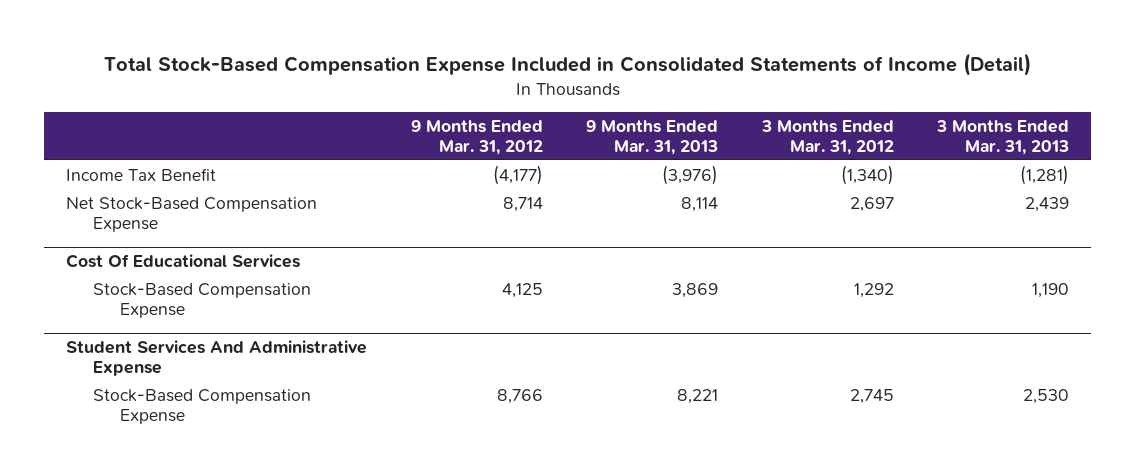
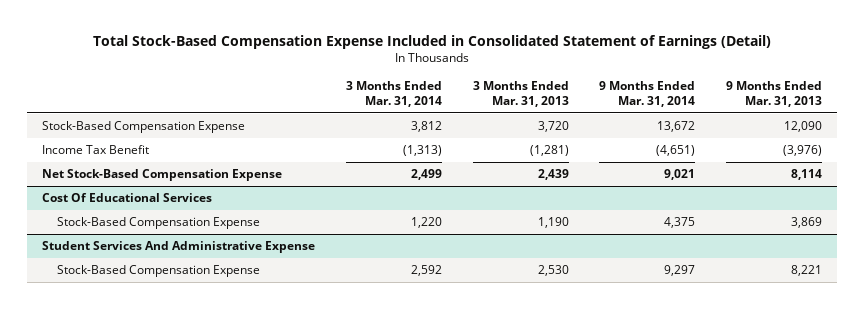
- Total Stock-Based Compensation Expense Included in Consolidated Statements of Income (Detail)
+ Total Stock-Based Compensation Expense Included in Consolidated Statement of Earnings (Detail)
- | 9 Months Ended Mar. 31, 2012 | 9 Months Ended Mar. 31, 2013 | 3 Months Ended Mar. 31, 2012 | 3 Months Ended Mar. 31, 2013
+ | 3 Months Ended Mar. 31, 2014 | 3 Months Ended Mar. 31, 2013 | 9 Months Ended Mar. 31, 2014 | 9 Months Ended Mar. 31, 2013
+ Stock-Based Compensation Expense | 3,812 | 3,720 | 13,672 | 12,090

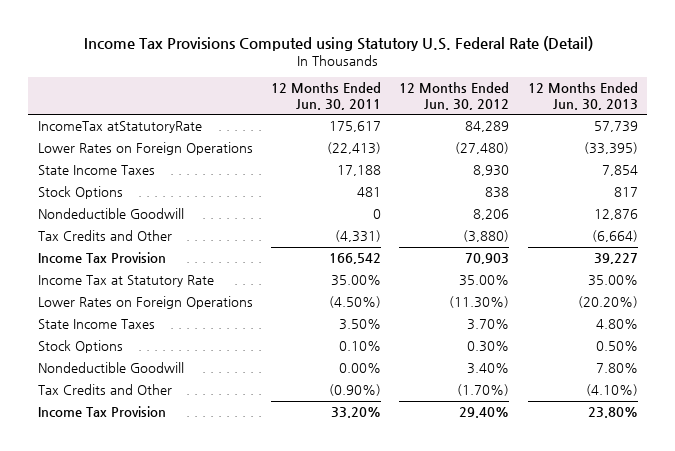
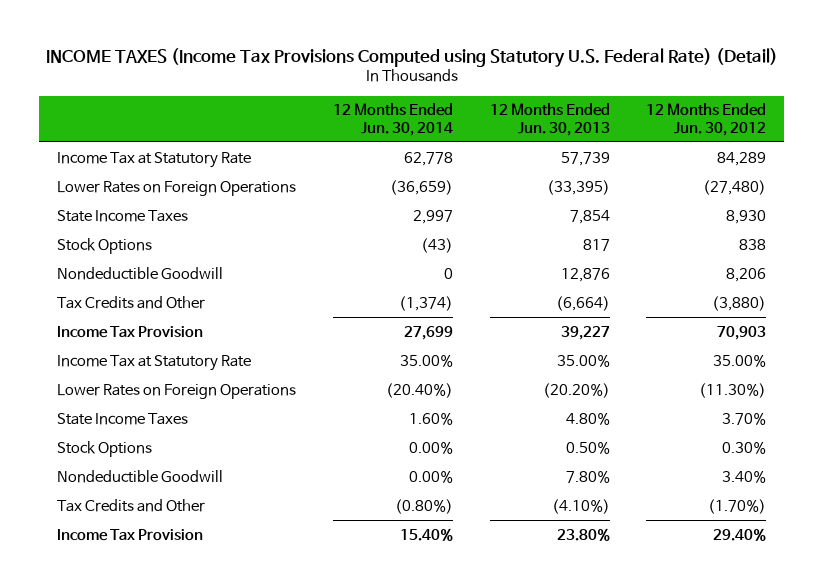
- Income Tax Provisions Computed using Statutory U.S. Federal Rate (Detail)
+ INCOME TAXES (Income Tax Provisions Computed using Statutory U.S. Federal Rate) (Detail)
- | 12 Months Ended Jun. 30, 2011 | 12 Months Ended Jun. 30, 2012 | 12 Months Ended Jun. 30, 2013
+ | 12 Months Ended Jun. 30, 2014 | 12 Months Ended Jun. 30, 2013 | 12 Months Ended Jun. 30, 2012
- IncomeTax atStatutoryRate | 175,617 | 84,289 | 57,739
+ Income Tax at Statutory Rate | 62,778 | 57,739 | 84,289

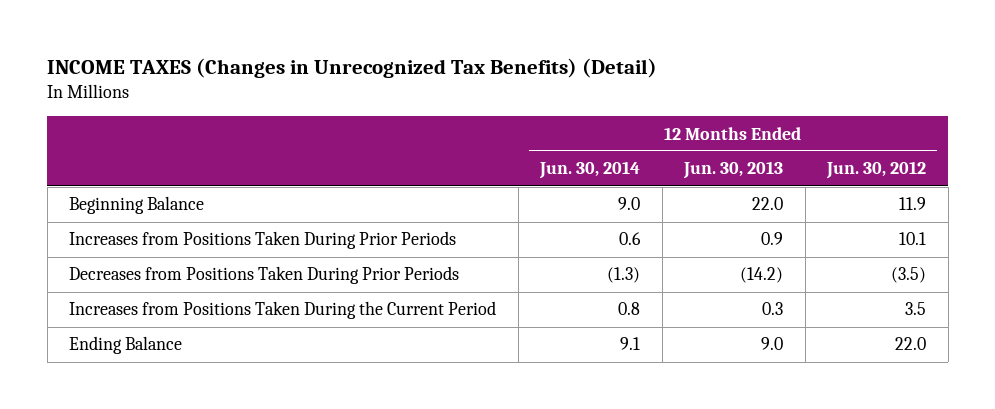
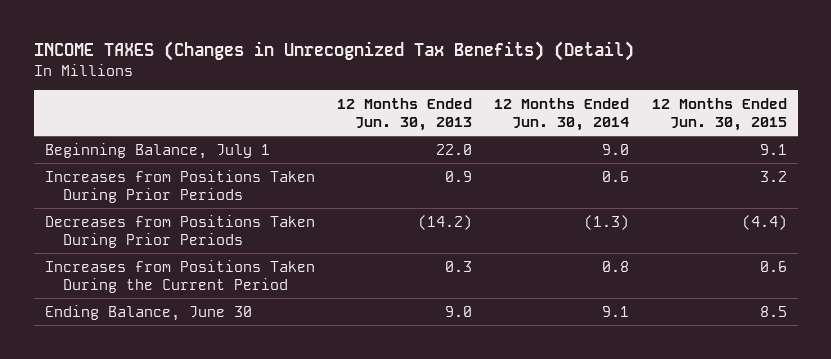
- | 12 Months Ended Jun. 30, 2014 | 12 Months Ended Jun. 30, 2013 | 12 Months Ended Jun. 30, 2012
+ | 12 Months Ended Jun. 30, 2013 | 12 Months Ended Jun. 30, 2014 | 12 Months Ended Jun. 30, 2015
- Beginning Balance | 9.0 | 22.0 | 11.9
+ Beginning Balance, July 1 | 22.0 | 9.0 | 9.1
- Ending Balance | 9.1 | 9.0 | 22.0
+ Ending Balance, June 30 | 9.0 | 9.1 | 8.5

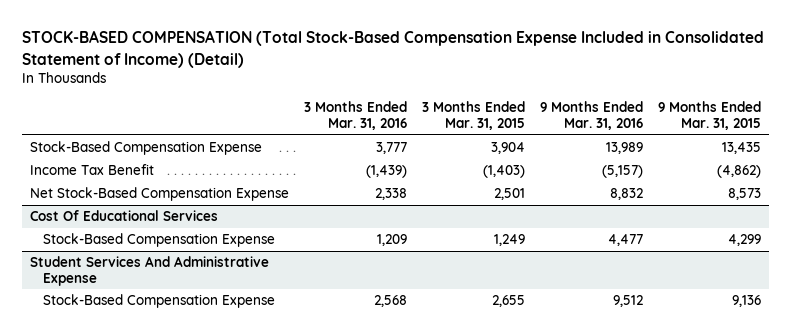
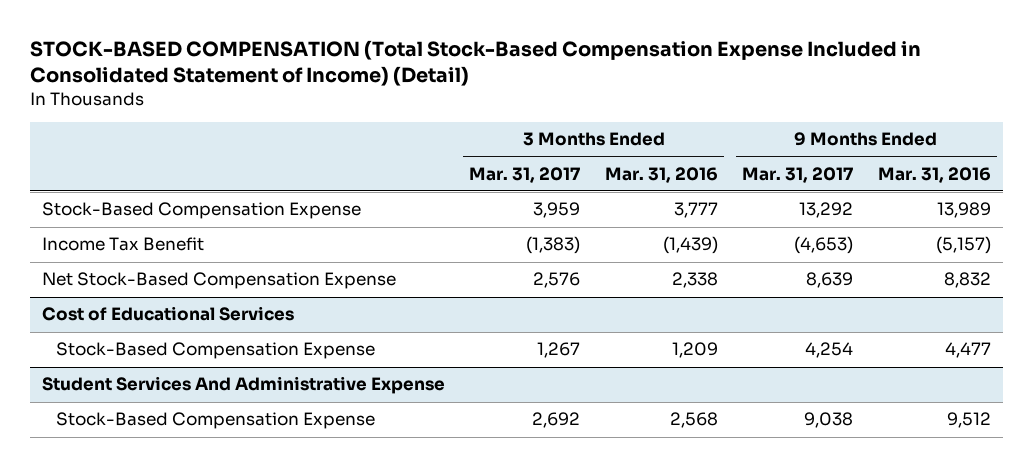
- | 3 Months Ended Mar. 31, 2016 | 3 Months Ended Mar. 31, 2015 | 9 Months Ended Mar. 31, 2016 | 9 Months Ended Mar. 31, 2015
+ | 3 Months Ended Mar. 31, 2017 | 3 Months Ended Mar. 31, 2016 | 9 Months Ended Mar. 31, 2017 | 9 Months Ended Mar. 31, 2016
- Cost Of Educational Services
+ Cost of Educational Services

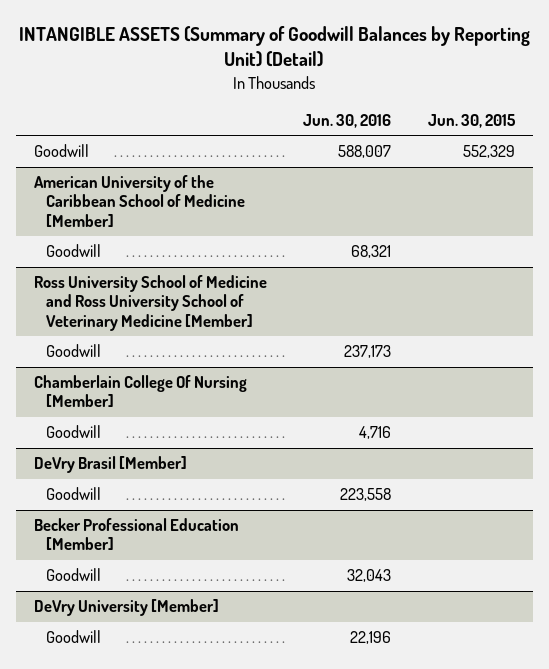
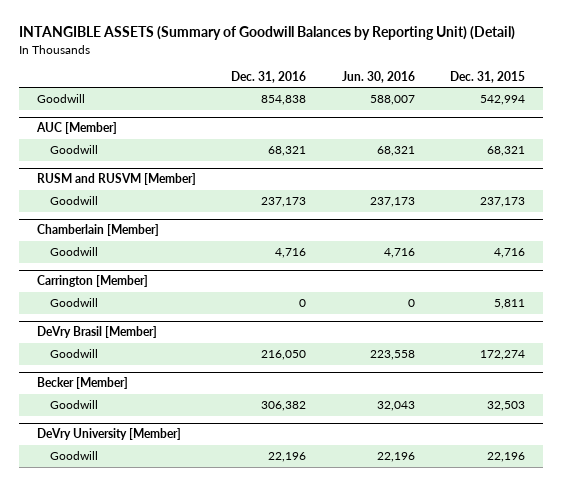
- | Jun. 30, 2016 | Jun. 30, 2015
+ | Dec. 31, 2016 | Jun. 30, 2016 | Dec. 31, 2015
- American University of the Caribbean School of Medicine [Member]
+ AUC [Member]
- Ross University School of Medicine and Ross University School of Veterinary Medicine [Member]
+ RUSM and RUSVM [Member]
- Chamberlain College Of Nursing [Member]
+ Chamberlain [Member]
+ Carrington [Member]
+ Goodwill | 0 | 0 | 5,811
- Becker Professional Education [Member]
+ Becker [Member]

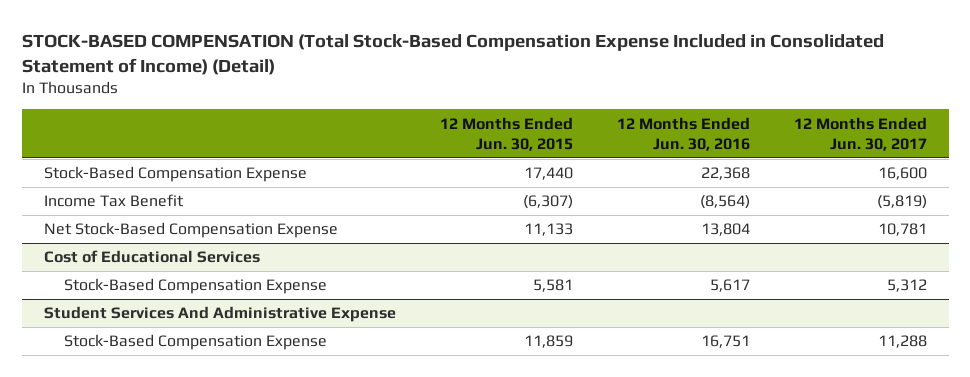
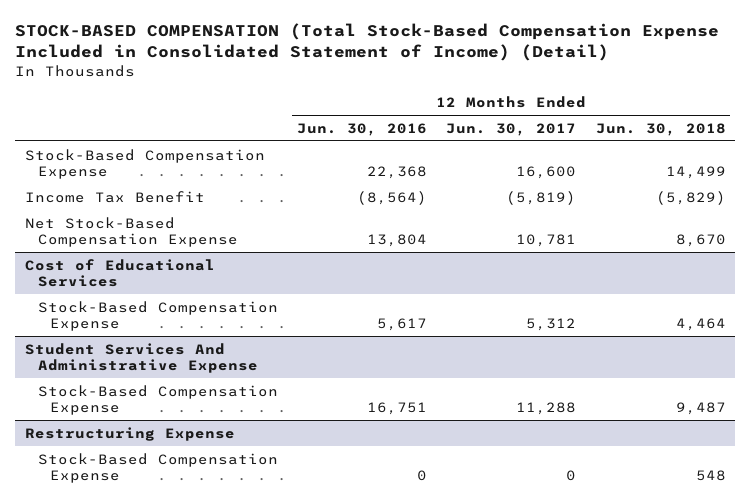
- | 12 Months Ended Jun. 30, 2015 | 12 Months Ended Jun. 30, 2016 | 12 Months Ended Jun. 30, 2017
+ | 12 Months Ended Jun. 30, 2016 | 12 Months Ended Jun. 30, 2017 | 12 Months Ended Jun. 30, 2018
+ Restructuring Expense
+ Stock-Based Compensation Expense | 0 | 0 | 548

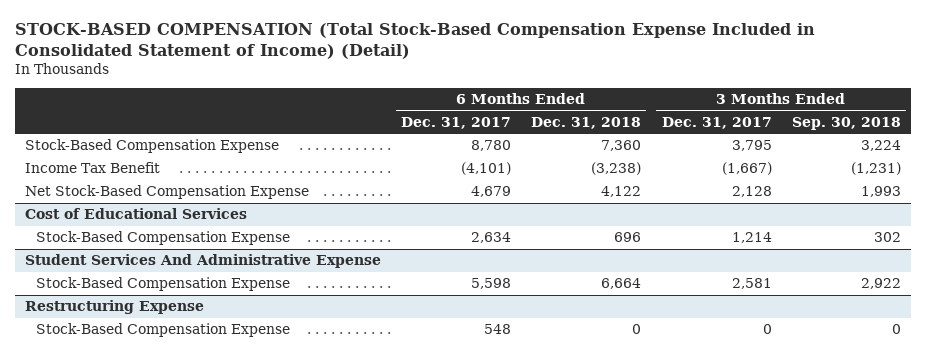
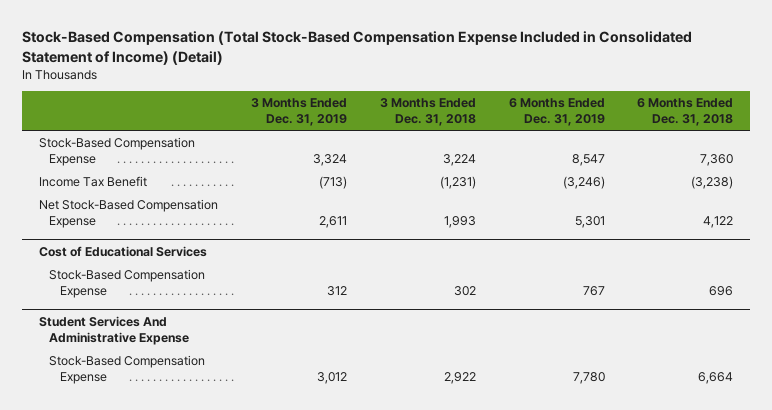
- STOCK-BASED COMPENSATION (Total Stock-Based Compensation Expense Included in Consolidated Statement of Income) (Detail)
+ Stock-Based Compensation (Total Stock-Based Compensation Expense Included in Consolidated Statement of Income) (Detail)
- | 6 Months Ended Dec. 31, 2017 | 6 Months Ended Dec. 31, 2018 | 3 Months Ended Dec. 31, 2017 | 3 Months Ended Sep. 30, 2018
+ | 3 Months Ended Dec. 31, 2019 | 3 Months Ended Dec. 31, 2018 | 6 Months Ended Dec. 31, 2019 | 6 Months Ended Dec. 31, 2018
- Restructuring Expense
- Stock-Based Compensation Expense | 548 | 0 | 0 | 0

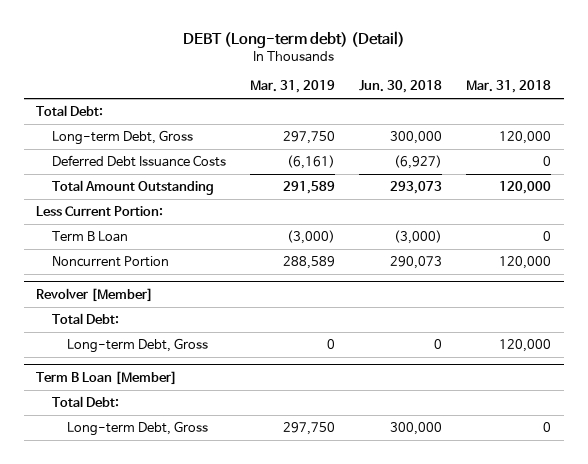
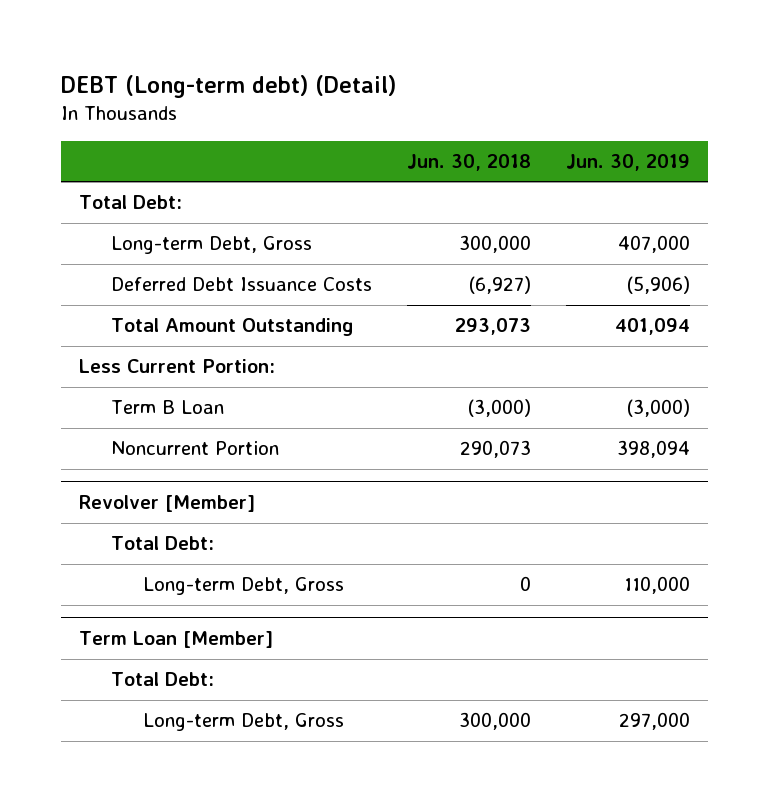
- | Mar. 31, 2019 | Jun. 30, 2018 | Mar. 31, 2018
+ | Jun. 30, 2018 | Jun. 30, 2019
- Term B Loan [Member]
+ Term Loan [Member]

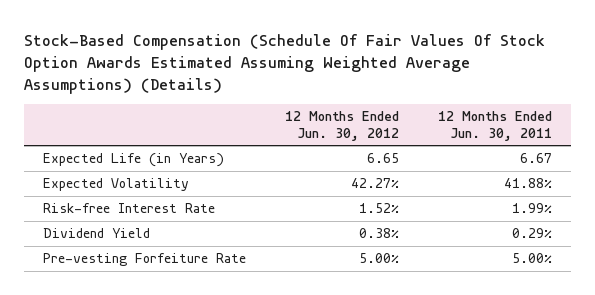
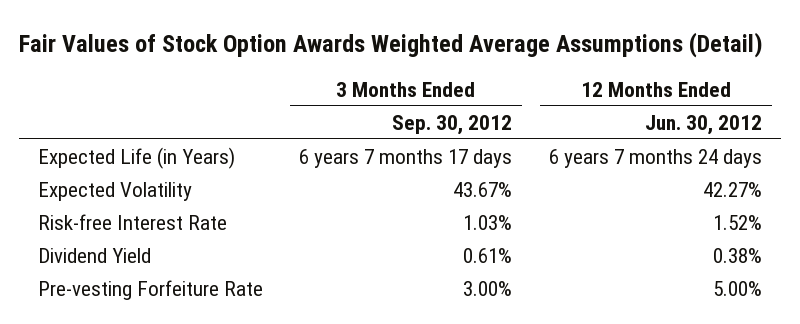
- Stock-Based Compensation (Schedule Of Fair Values Of Stock Option Awards Estimated Assuming Weighted Average Assumptions) (Details)
+ Fair Values of Stock Option Awards Weighted Average Assumptions (Detail)
- | 12 Months Ended Jun. 30, 2012 | 12 Months Ended Jun. 30, 2011
+ | 3 Months Ended Sep. 30, 2012 | 12 Months Ended Jun. 30, 2012
- Expected Life (in Years) | 6.65 | 6.67
+ Expected Life (in Years) | 6 years 7 months 17 days | 6 years 7 months 24 days

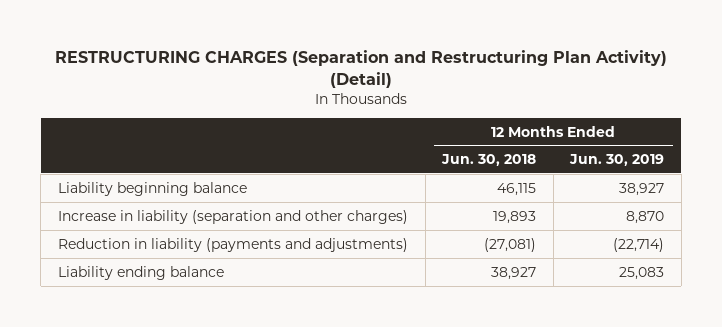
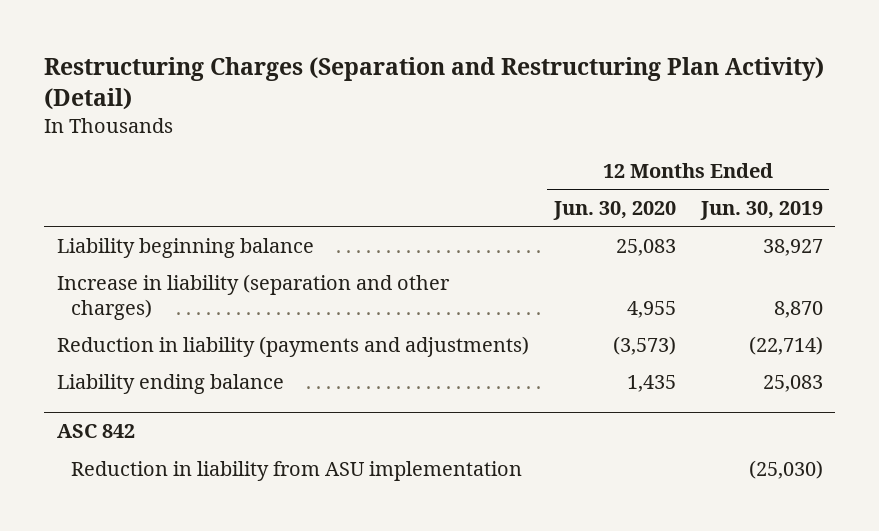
- RESTRUCTURING CHARGES (Separation and Restructuring Plan Activity) (Detail)
+ Restructuring Charges (Separation and Restructuring Plan Activity) (Detail)
- | 12 Months Ended Jun. 30, 2018 | 12 Months Ended Jun. 30, 2019
+ | 12 Months Ended Jun. 30, 2020 | 12 Months Ended Jun. 30, 2019
+ ASC 842
+ Reduction in liability from ASU implementation | | (25,030)

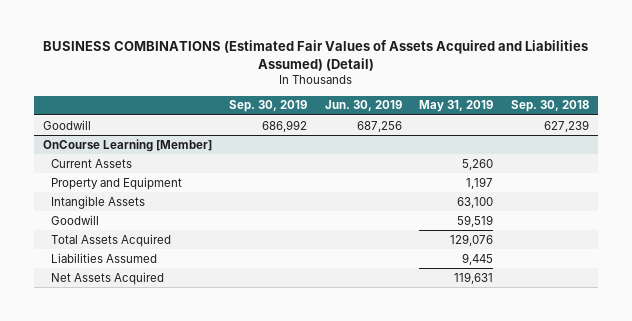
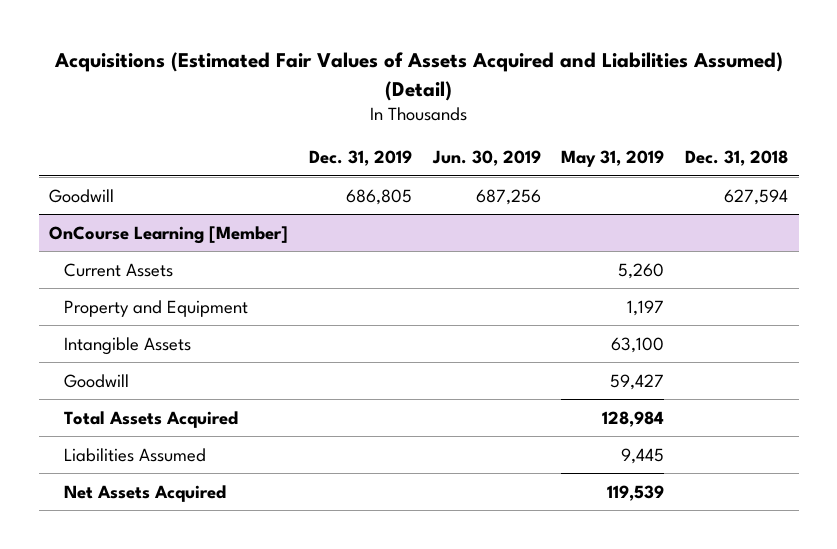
- BUSINESS COMBINATIONS (Estimated Fair Values of Assets Acquired and Liabilities Assumed) (Detail)
+ Acquisitions (Estimated Fair Values of Assets Acquired and Liabilities Assumed) (Detail)
- | Sep. 30, 2019 | Jun. 30, 2019 | May 31, 2019 | Sep. 30, 2018
+ | Dec. 31, 2019 | Jun. 30, 2019 | May 31, 2019 | Dec. 31, 2018
@ OnCourse Learning [Member]
- Goodwill | | | 59,519 |
- Total Assets Acquired | | | 129,076 |
+ Goodwill | | | 59,427 |
+ Total Assets Acquired | | | 128,984 |
- Net Assets Acquired | | | 119,631 |
+ Net Assets Acquired | | | 119,539 |

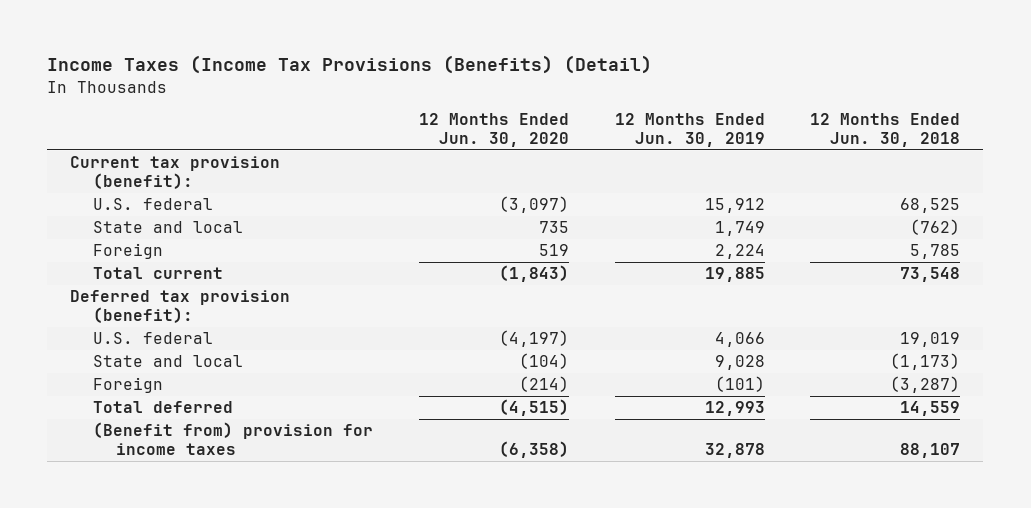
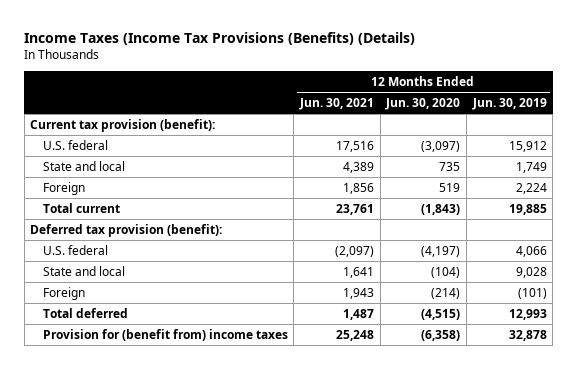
- Income Taxes (Income Tax Provisions (Benefits) (Detail)
+ Income Taxes (Income Tax Provisions (Benefits) (Details)
- | 12 Months Ended Jun. 30, 2020 | 12 Months Ended Jun. 30, 2019 | 12 Months Ended Jun. 30, 2018
+ | 12 Months Ended Jun. 30, 2021 | 12 Months Ended Jun. 30, 2020 | 12 Months Ended Jun. 30, 2019
- (Benefit from) provision for income taxes | (6,358) | 32,878 | 88,107
+ Provision for (benefit from) income taxes | 25,248 | (6,358) | 32,878

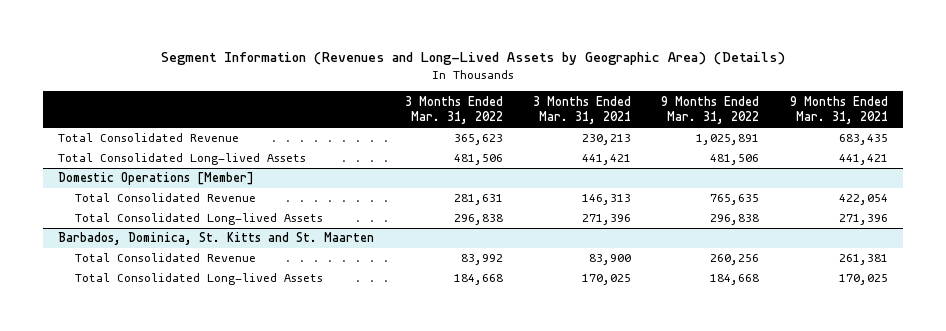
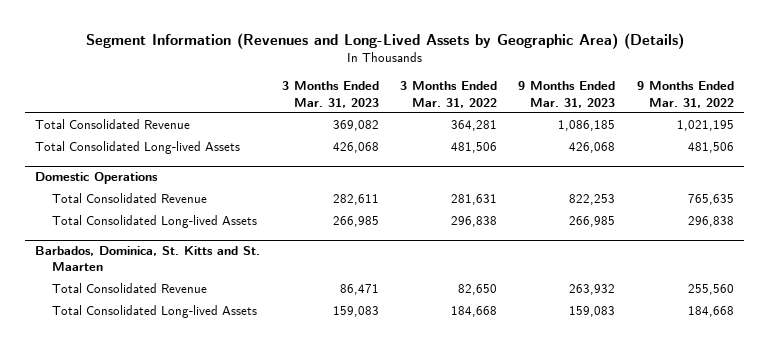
- | 3 Months Ended Mar. 31, 2022 | 3 Months Ended Mar. 31, 2021 | 9 Months Ended Mar. 31, 2022 | 9 Months Ended Mar. 31, 2021
+ | 3 Months Ended Mar. 31, 2023 | 3 Months Ended Mar. 31, 2022 | 9 Months Ended Mar. 31, 2023 | 9 Months Ended Mar. 31, 2022
- Total Consolidated Revenue | 365,623 | 230,213 | 1,025,891 | 683,435
+ Total Consolidated Revenue | 369,082 | 364,281 | 1,086,185 | 1,021,195
- Domestic Operations [Member]
+ Domestic Operations
@ Barbados, Dominica, St. Kitts and St. Maarten
- Total Consolidated Revenue | 83,992 | 83,900 | 260,256 | 261,381
+ Total Consolidated Revenue | 86,471 | 82,650 | 263,932 | 255,560

